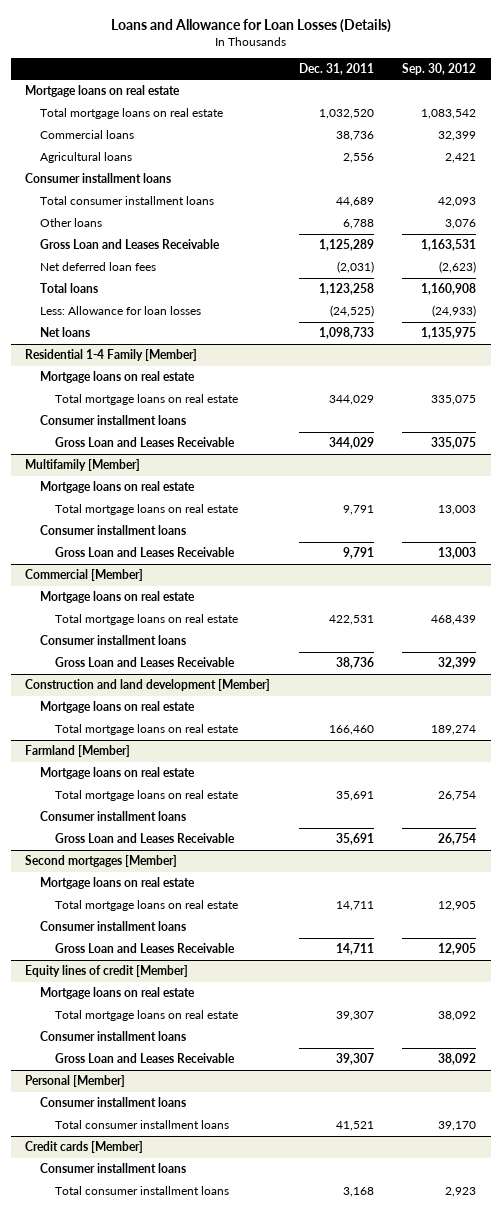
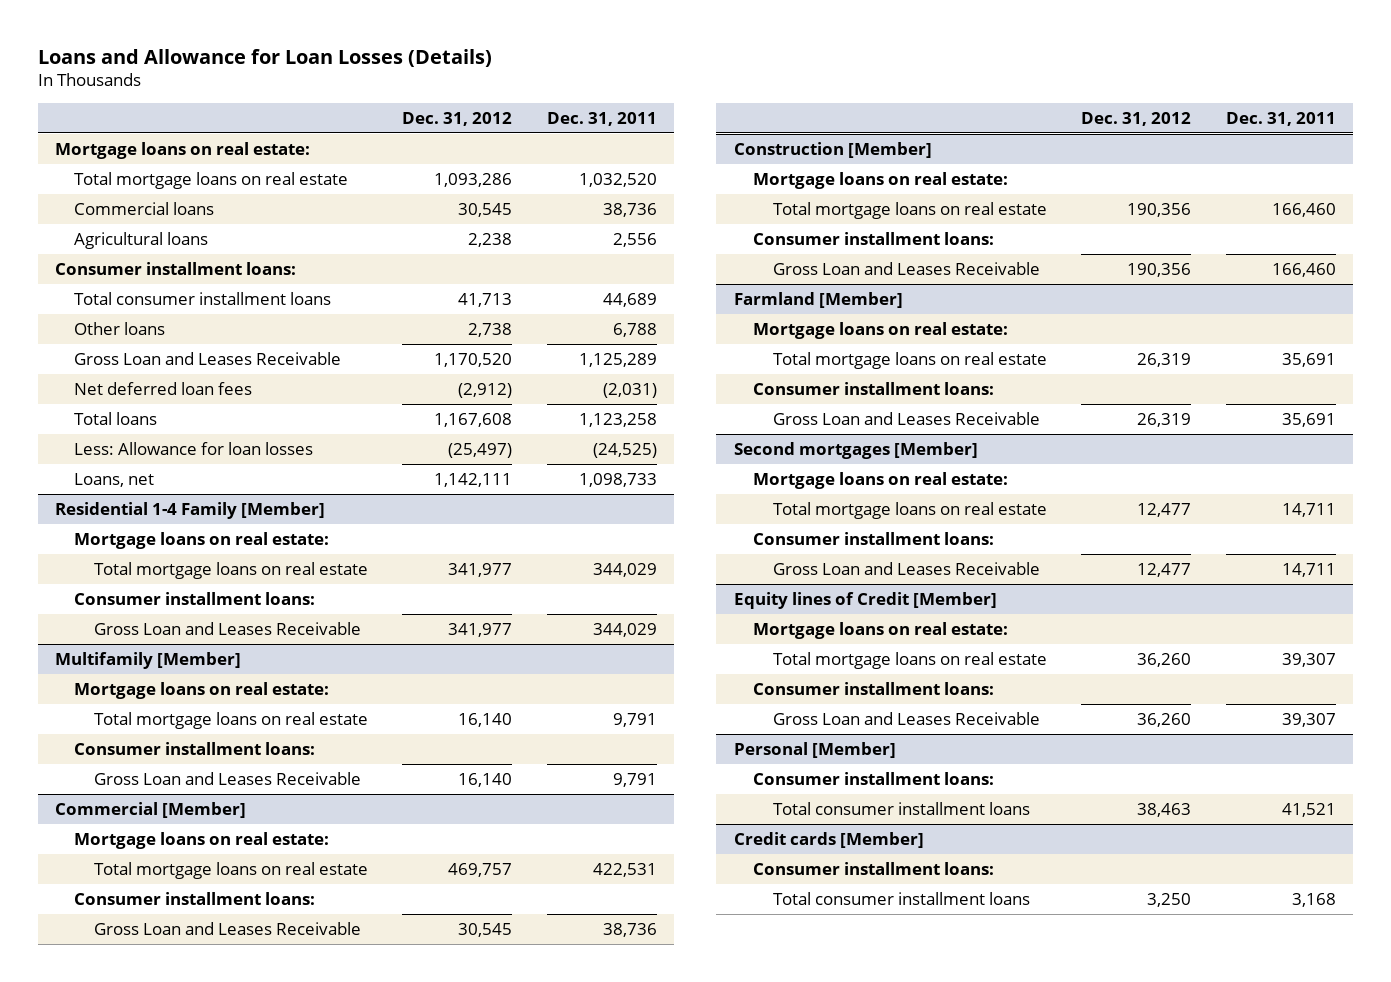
- | Dec. 31, 2011 | Sep. 30, 2012
+ | Dec. 31, 2012 | Dec. 31, 2011
- Mortgage loans on real estate
+ Mortgage loans on real estate:
- Consumer installment loans
+ Consumer installment loans:
- Net loans | 1,098,733 | 1,135,975
+ Loans, net | 1,142,111 | 1,098,733
@ Residential 1-4 Family [Member]
- Mortgage loans on real estate
+ Mortgage loans on real estate:
- Consumer installment loans
+ Consumer installment loans:
@ Multifamily [Member]
- Mortgage loans on real estate
+ Mortgage loans on real estate:
- Consumer installment loans
+ Consumer installment loans:
@ Commercial [Member]
- Mortgage loans on real estate
+ Mortgage loans on real estate:
- Consumer installment loans
+ Consumer installment loans:
- Construction and land development [Member]
- Mortgage loans on real estate
+ Construction [Member]
+ Mortgage loans on real estate:
+ Consumer installment loans:
+ Gross Loan and Leases Receivable | 190,356 | 166,460
@ Farmland [Member]
- Mortgage loans on real estate
+ Mortgage loans on real estate:
- Consumer installment loans
+ Consumer installment loans:
@ Second mortgages [Member]
- Mortgage loans on real estate
+ Mortgage loans on real estate:
- Consumer installment loans
+ Consumer installment loans:
- Equity lines of credit [Member]
- Mortgage loans on real estate
+ Equity lines of Credit [Member]
+ Mortgage loans on real estate:
- Consumer installment loans
+ Consumer installment loans:
@ Personal [Member]
- Consumer installment loans
+ Consumer installment loans:
@ Credit cards [Member]
- Consumer installment loans
+ Consumer installment loans:

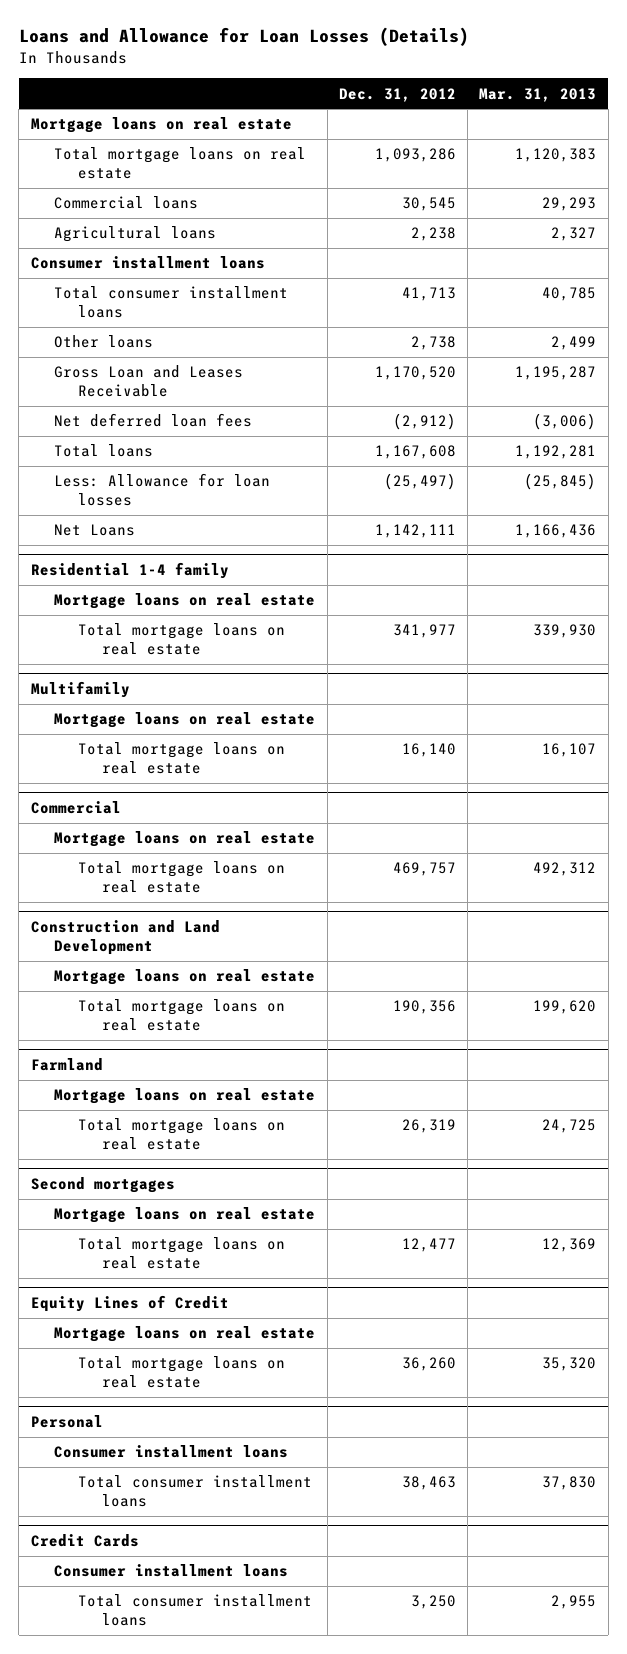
- | Dec. 31, 2012 | Dec. 31, 2011
+ | Dec. 31, 2012 | Mar. 31, 2013
- Mortgage loans on real estate:
+ Mortgage loans on real estate
- Consumer installment loans:
+ Consumer installment loans
- Loans, net | 1,142,111 | 1,098,733
- Residential 1-4 Family [Member]
- Mortgage loans on real estate:
+ Net Loans | 1,142,111 | 1,166,436
+ Residential 1-4 family
+ Mortgage loans on real estate
- Consumer installment loans:
- Gross Loan and Leases Receivable | 341,977 | 344,029
- Multifamily [Member]
- Mortgage loans on real estate:
+ Multifamily
+ Mortgage loans on real estate
- Consumer installment loans:
- Gross Loan and Leases Receivable | 16,140 | 9,791
- Commercial [Member]
- Mortgage loans on real estate:
+ Commercial
+ Mortgage loans on real estate
- Consumer installment loans:
- Gross Loan and Leases Receivable | 30,545 | 38,736
- Construction [Member]
- Mortgage loans on real estate:
+ Construction and Land Development
+ Mortgage loans on real estate
- Consumer installment loans:
- Gross Loan and Leases Receivable | 190,356 | 166,460
- Farmland [Member]
- Mortgage loans on real estate:
+ Farmland
+ Mortgage loans on real estate
- Consumer installment loans:
- Gross Loan and Leases Receivable | 26,319 | 35,691
- Second mortgages [Member]
- Mortgage loans on real estate:
+ Second mortgages
+ Mortgage loans on real estate
- Consumer installment loans:
- Gross Loan and Leases Receivable | 12,477 | 14,711
- Equity lines of Credit [Member]
- Mortgage loans on real estate:
+ Equity Lines of Credit
+ Mortgage loans on real estate
- Consumer installment loans:
- Gross Loan and Leases Receivable | 36,260 | 39,307
- Personal [Member]
- Consumer installment loans:
+ Personal
+ Consumer installment loans
- Credit cards [Member]
- Consumer installment loans:
+ Credit Cards
+ Consumer installment loans

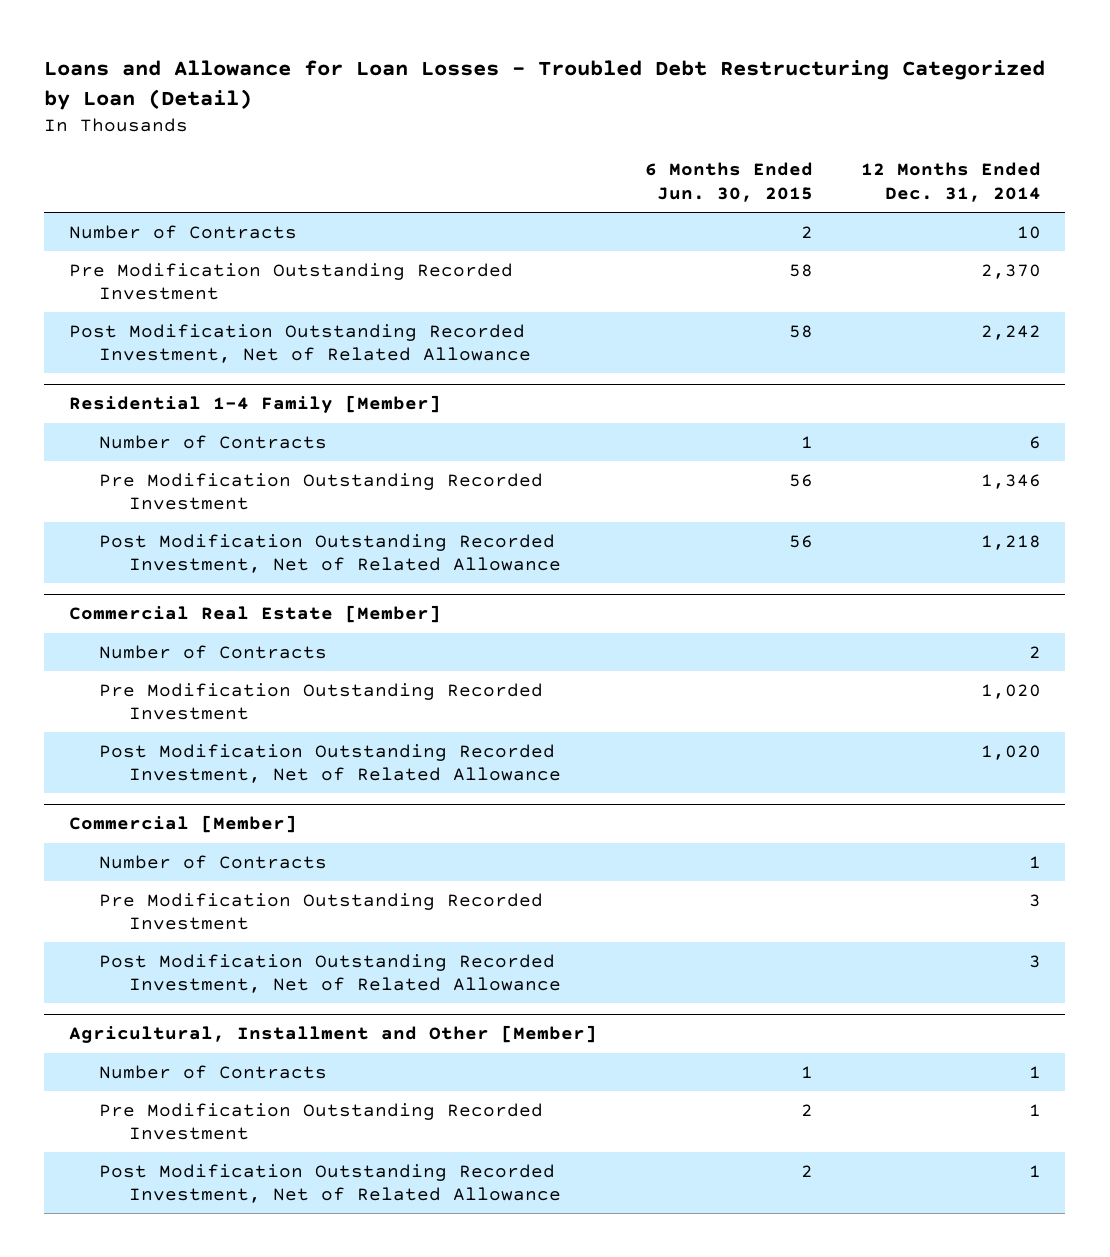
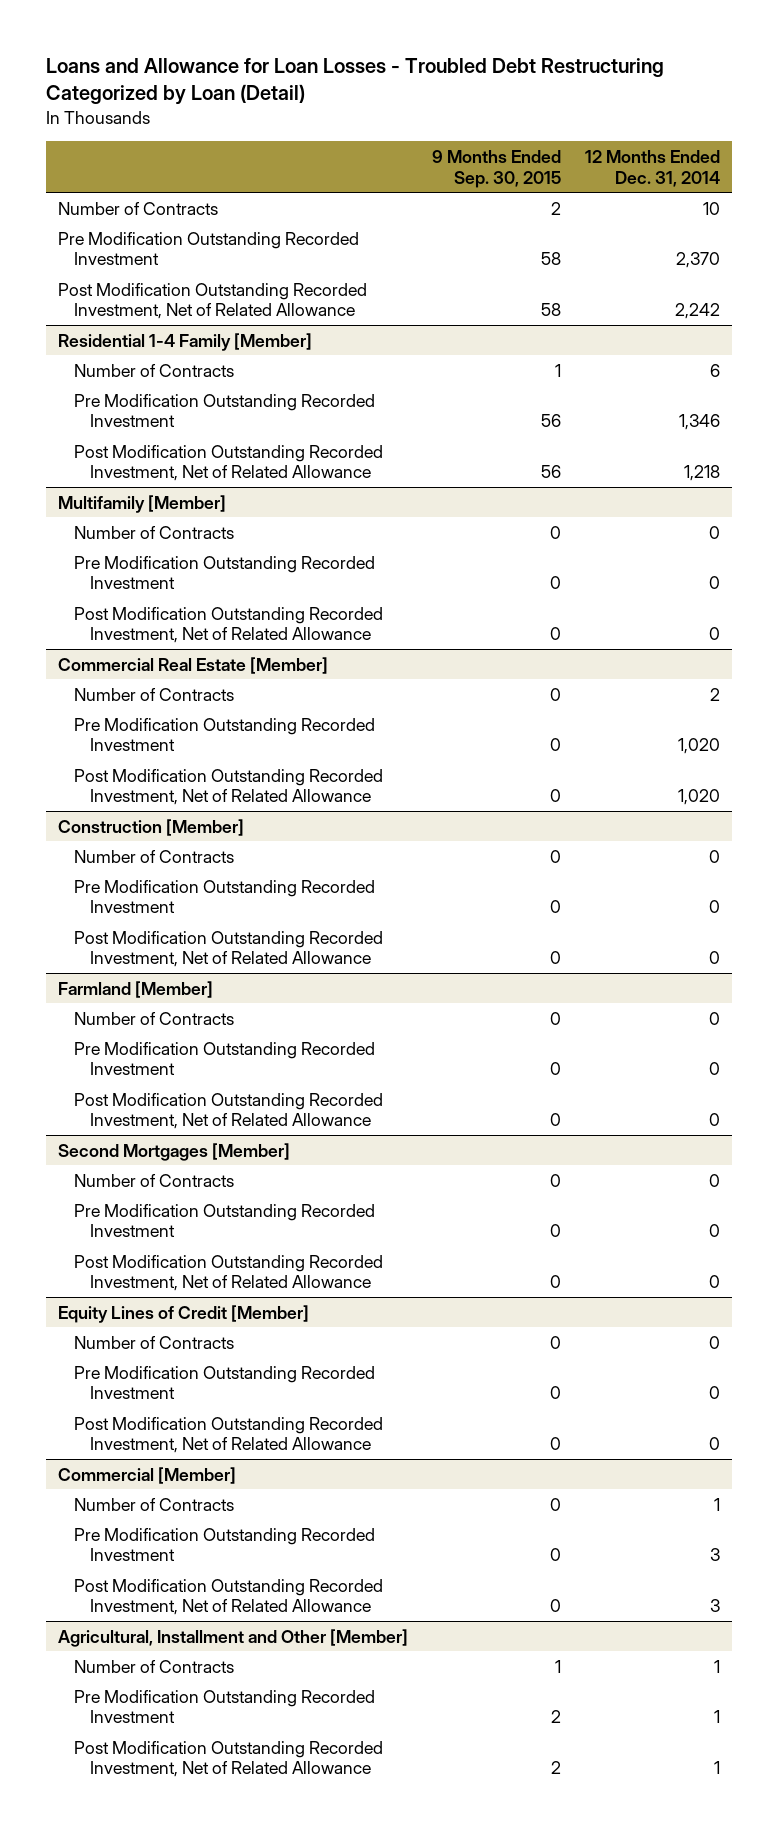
- | 6 Months Ended Jun. 30, 2015 | 12 Months Ended Dec. 31, 2014
+ | 9 Months Ended Sep. 30, 2015 | 12 Months Ended Dec. 31, 2014
+ Multifamily [Member]
+ Number of Contracts | 0 | 0
+ Pre Modification Outstanding Recorded Investment | 0 | 0
+ Post Modification Outstanding Recorded Investment, Net of Related Allowance | 0 | 0
+ Construction [Member]
+ Number of Contracts | 0 | 0
+ Pre Modification Outstanding Recorded Investment | 0 | 0
+ Post Modification Outstanding Recorded Investment, Net of Related Allowance | 0 | 0
+ Farmland [Member]
+ Number of Contracts | 0 | 0
+ Pre Modification Outstanding Recorded Investment | 0 | 0
+ Post Modification Outstanding Recorded Investment, Net of Related Allowance | 0 | 0
+ Second Mortgages [Member]
+ Number of Contracts | 0 | 0
+ Pre Modification Outstanding Recorded Investment | 0 | 0
+ Post Modification Outstanding Recorded Investment, Net of Related Allowance | 0 | 0
+ Equity Lines of Credit [Member]
+ Number of Contracts | 0 | 0
+ Pre Modification Outstanding Recorded Investment | 0 | 0
+ Post Modification Outstanding Recorded Investment, Net of Related Allowance | 0 | 0

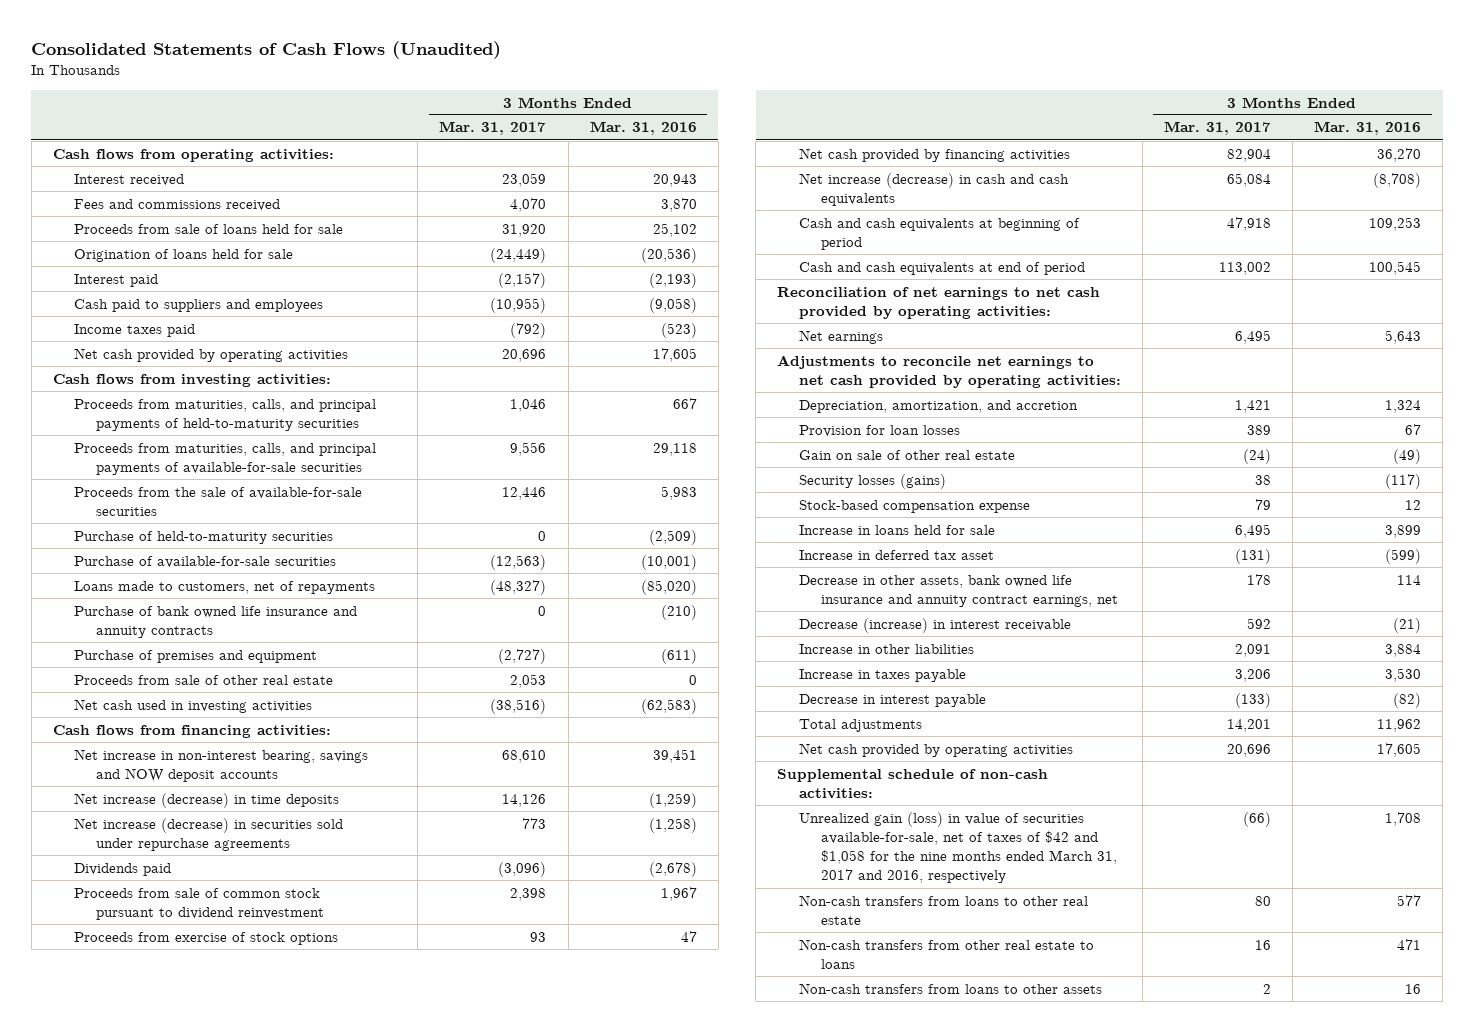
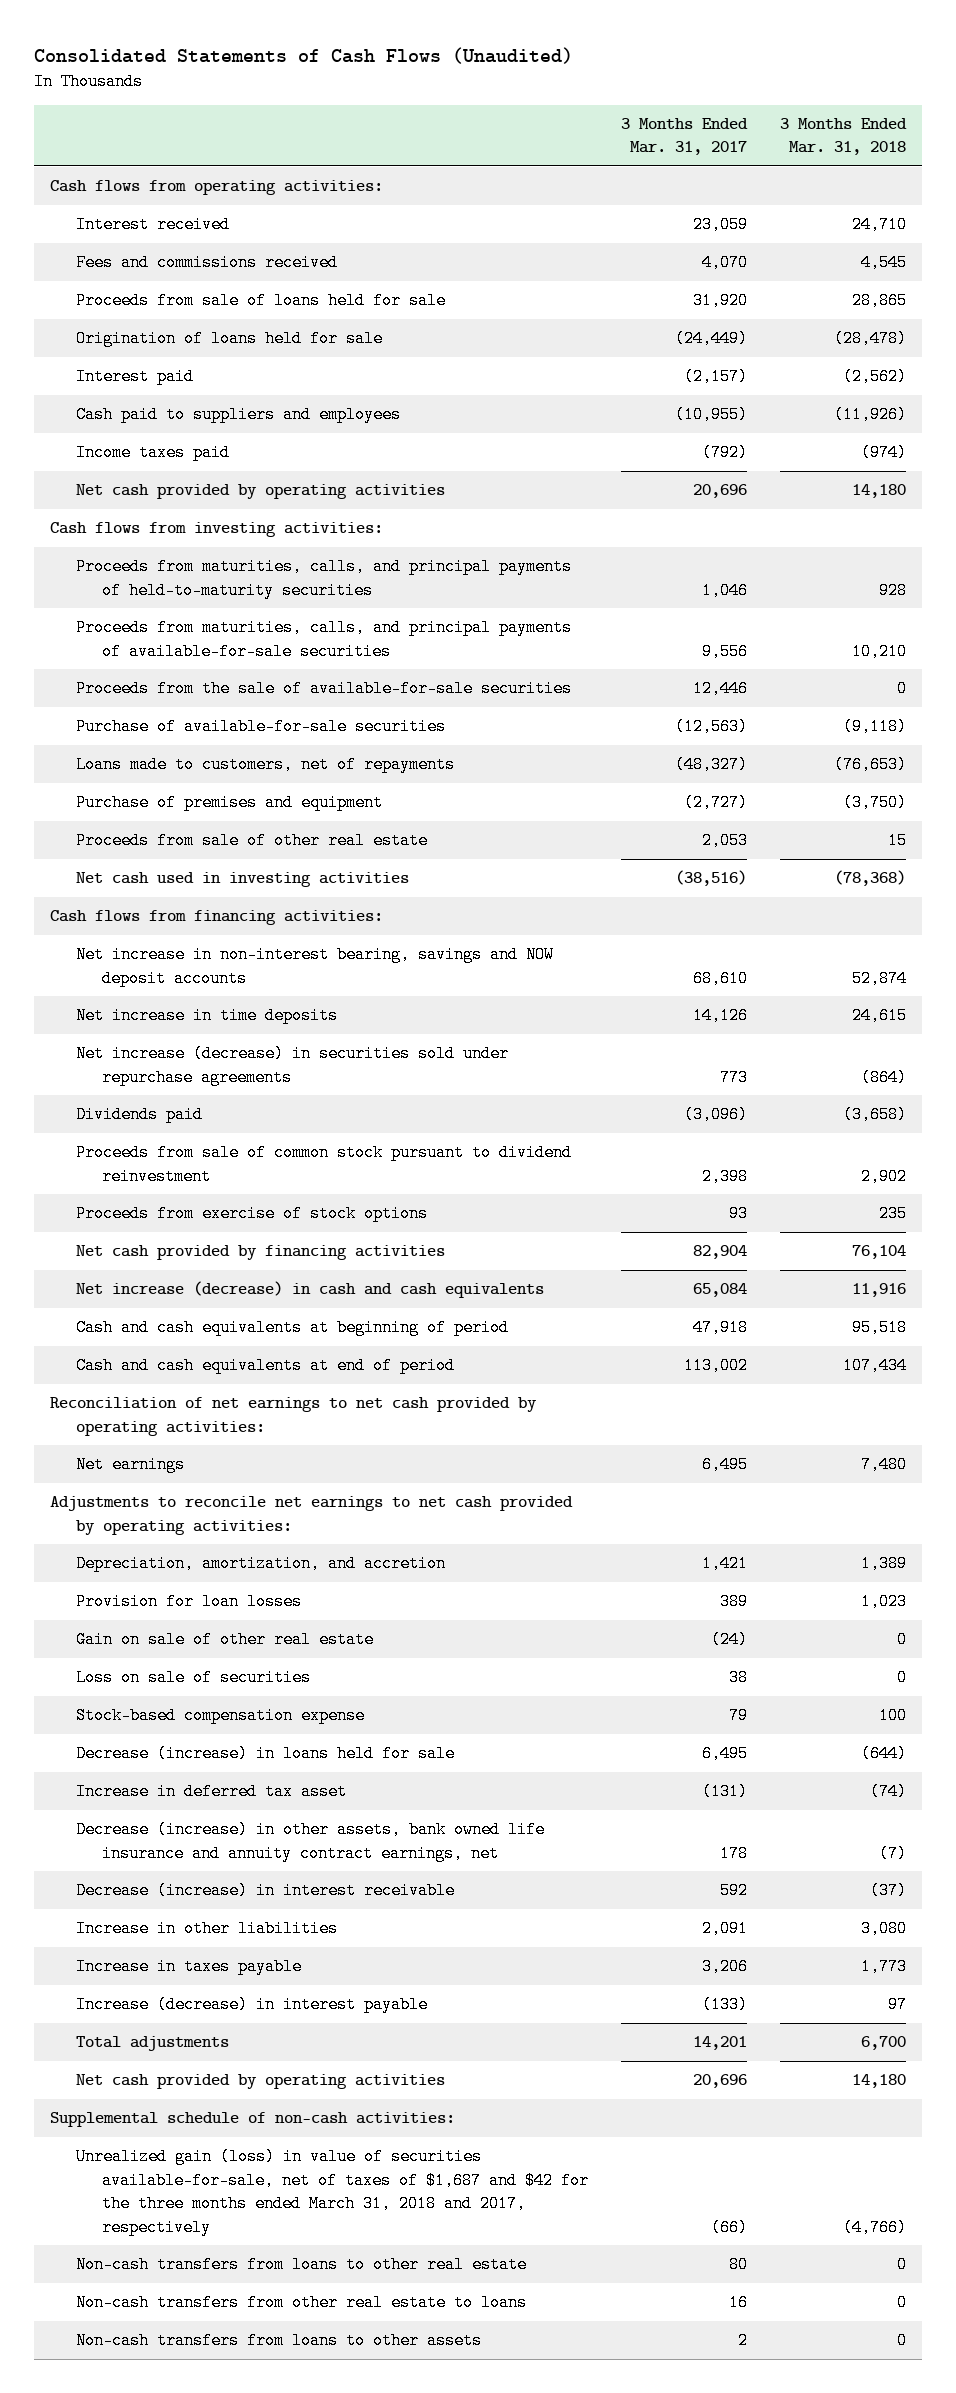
- | 3 Months Ended Mar. 31, 2017 | 3 Months Ended Mar. 31, 2016
+ | 3 Months Ended Mar. 31, 2017 | 3 Months Ended Mar. 31, 2018
- Purchase of held-to-maturity securities | 0 | (2,509)
- Purchase of bank owned life insurance and annuity contracts | 0 | (210)
- Net increase (decrease) in time deposits | 14,126 | (1,259)
+ Net increase in time deposits | 14,126 | 24,615
- Security losses (gains) | 38 | (117)
+ Loss on sale of securities | 38 | 0
- Increase in loans held for sale | 6,495 | 3,899
+ Decrease (increase) in loans held for sale | 6,495 | (644)
- Decrease in other assets, bank owned life insurance and annuity contract earnings, net | 178 | 114
+ Decrease (increase) in other assets, bank owned life insurance and annuity contract earnings, net | 178 | (7)
- Decrease in interest payable | (133) | (82)
+ Increase (decrease) in interest payable | (133) | 97
- Unrealized gain (loss) in value of securities available-for-sale, net of taxes of $42 and $1,058 for the nine months ended March 31, 2017 and 2016, respectively | (66) | 1,708
+ Unrealized gain (loss) in value of securities available-for-sale, net of taxes of $1,687 and $42 for the three months ended March 31, 2018 and 2017, respectively | (66) | (4,766)

